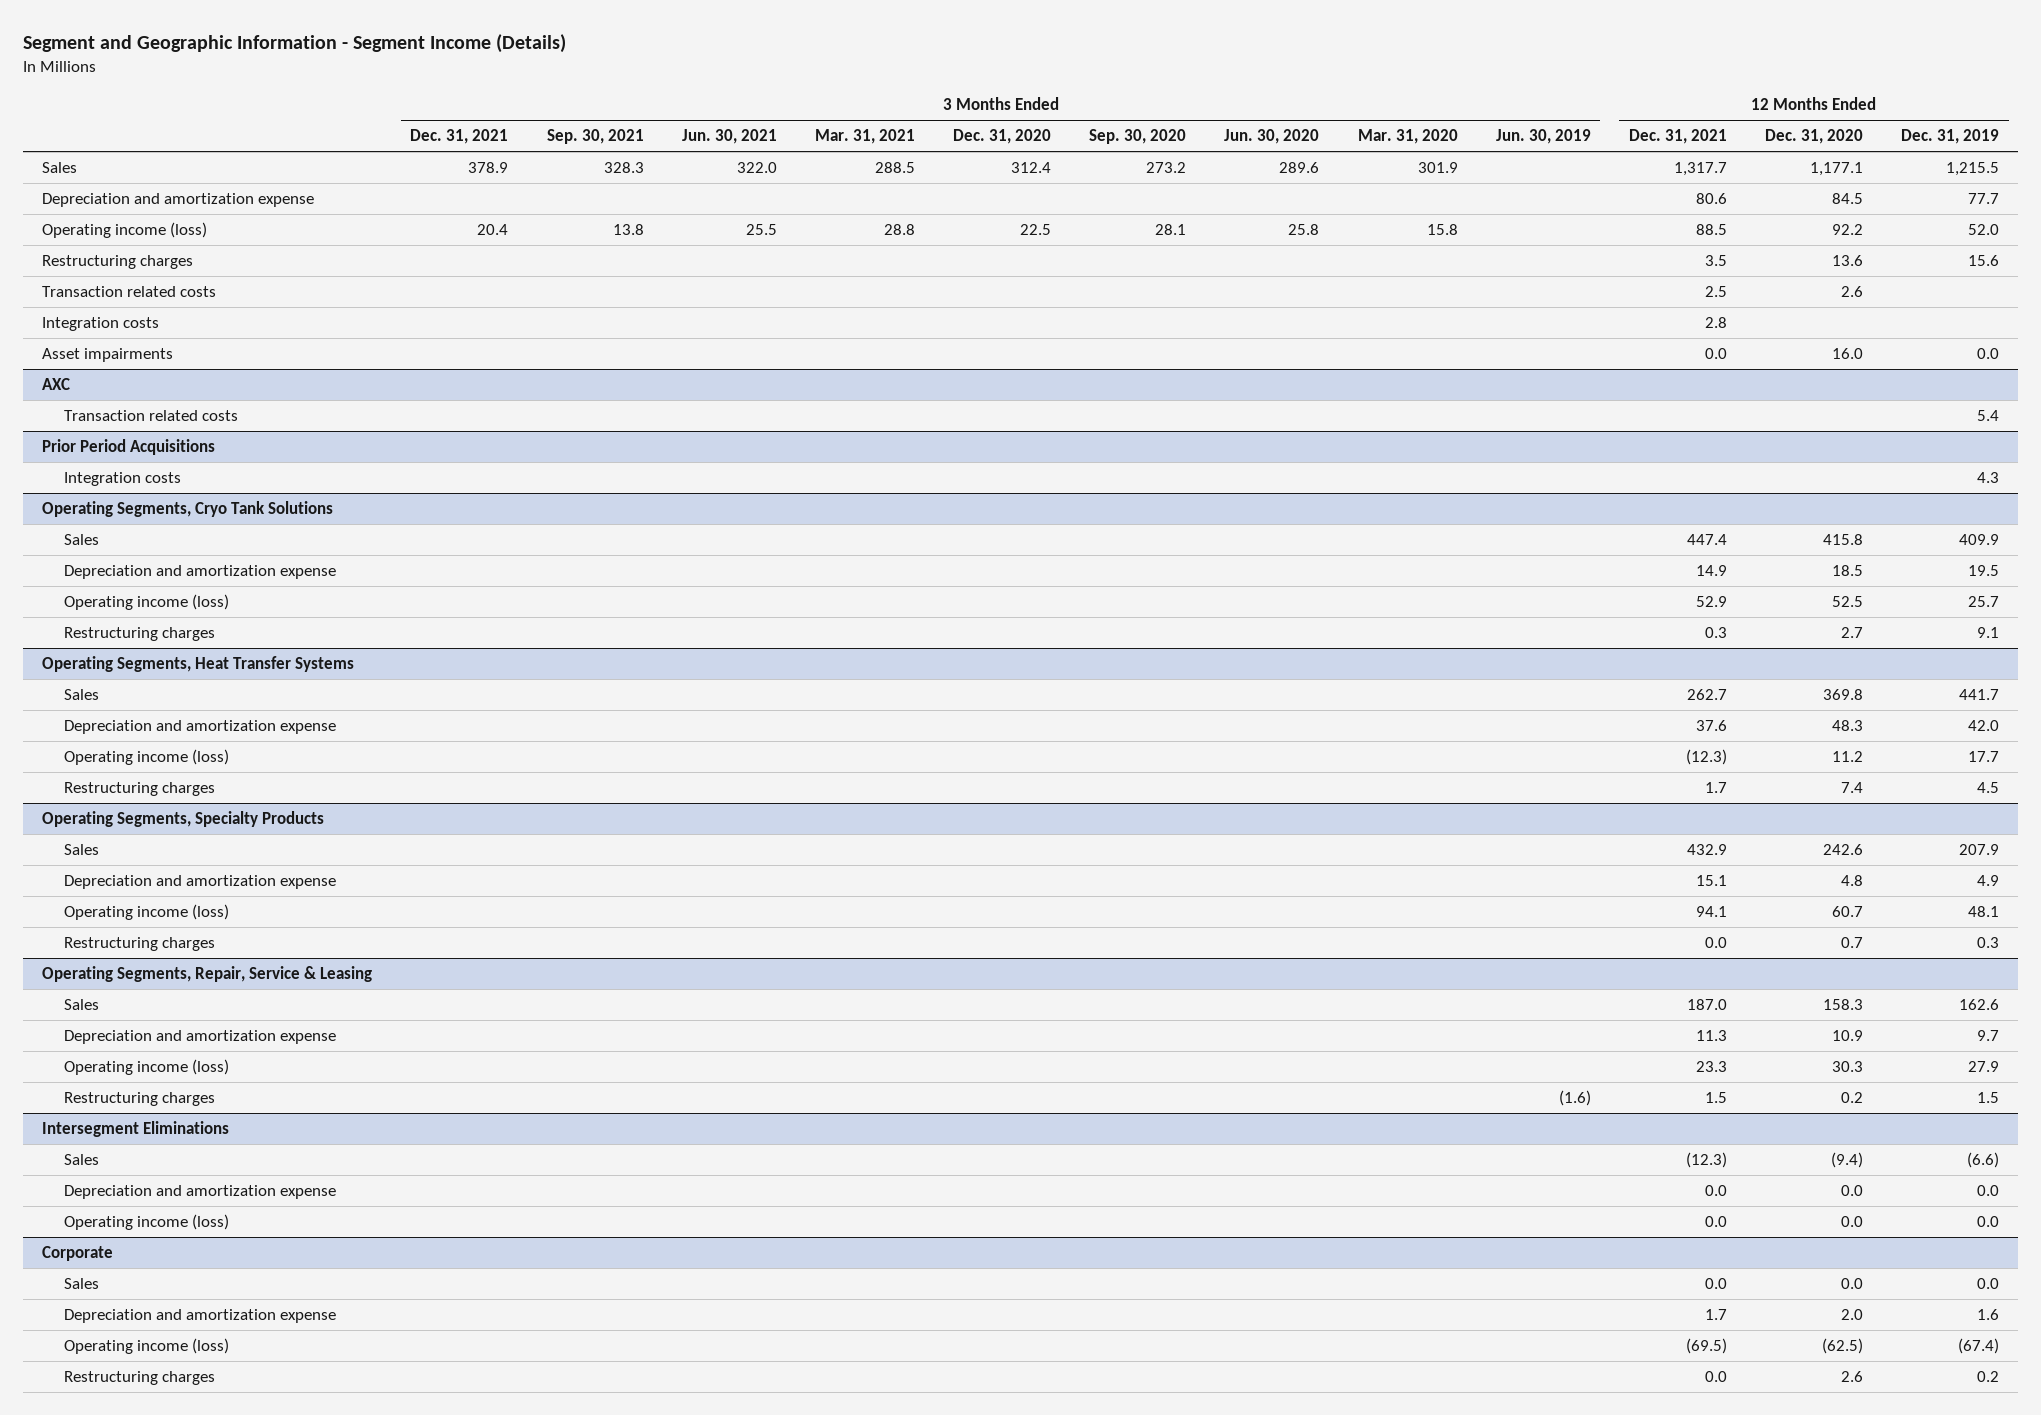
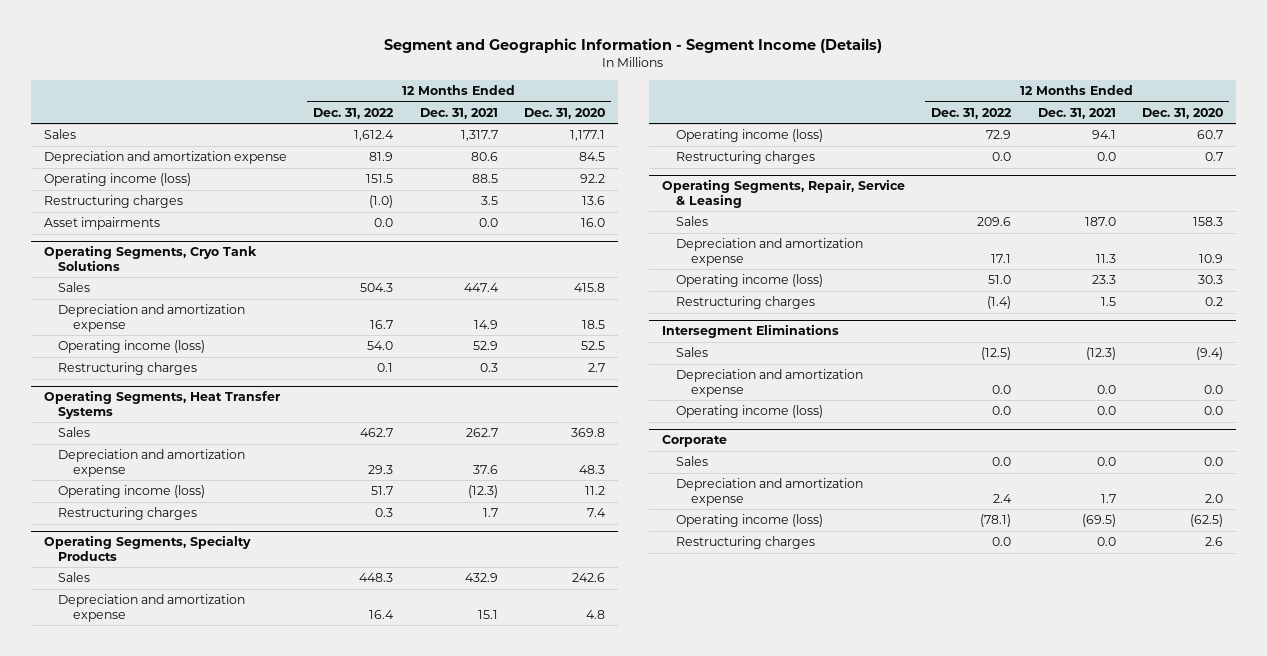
- | 3 Months Ended Dec. 31, 2021 | 3 Months Ended Sep. 30, 2021 | 3 Months Ended Jun. 30, 2021 | 3 Months Ended Mar. 31, 2021 | 3 Months Ended Dec. 31, 2020 | 3 Months Ended Sep. 30, 2020 | 3 Months Ended Jun. 30, 2020 | 3 Months Ended Mar. 31, 2020 | 3 Months Ended Jun. 30, 2019 | 12 Months Ended Dec. 31, 2021 | 12 Months Ended Dec. 31, 2020 | 12 Months Ended Dec. 31, 2019
+ | 12 Months Ended Dec. 31, 2022 | 12 Months Ended Dec. 31, 2021 | 12 Months Ended Dec. 31, 2020
- Transaction related costs | | | | | | | | | | 2.5 | 2.6 |
- Integration costs | | | | | | | | | | 2.8 | |
- AXC
- Transaction related costs | | | | | | | | | | | | 5.4
- Prior Period Acquisitions
- Integration costs | | | | | | | | | | | | 4.3

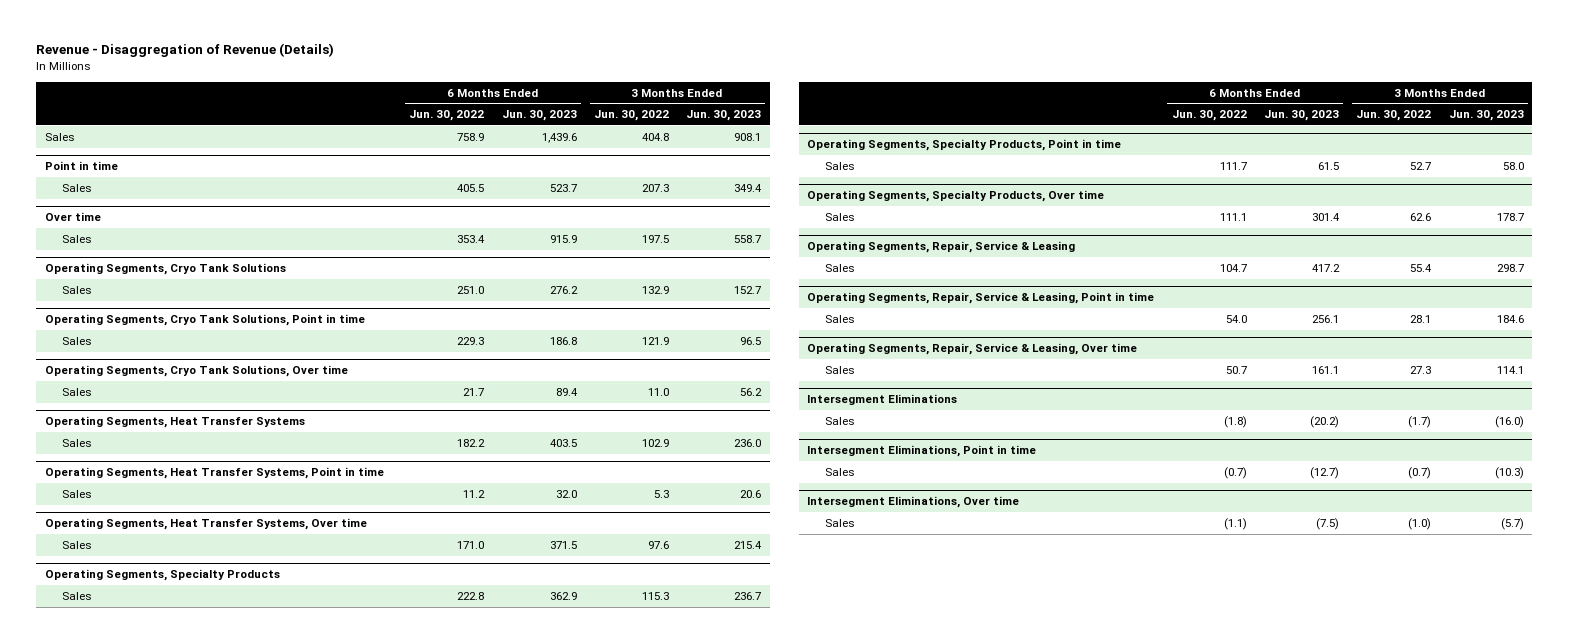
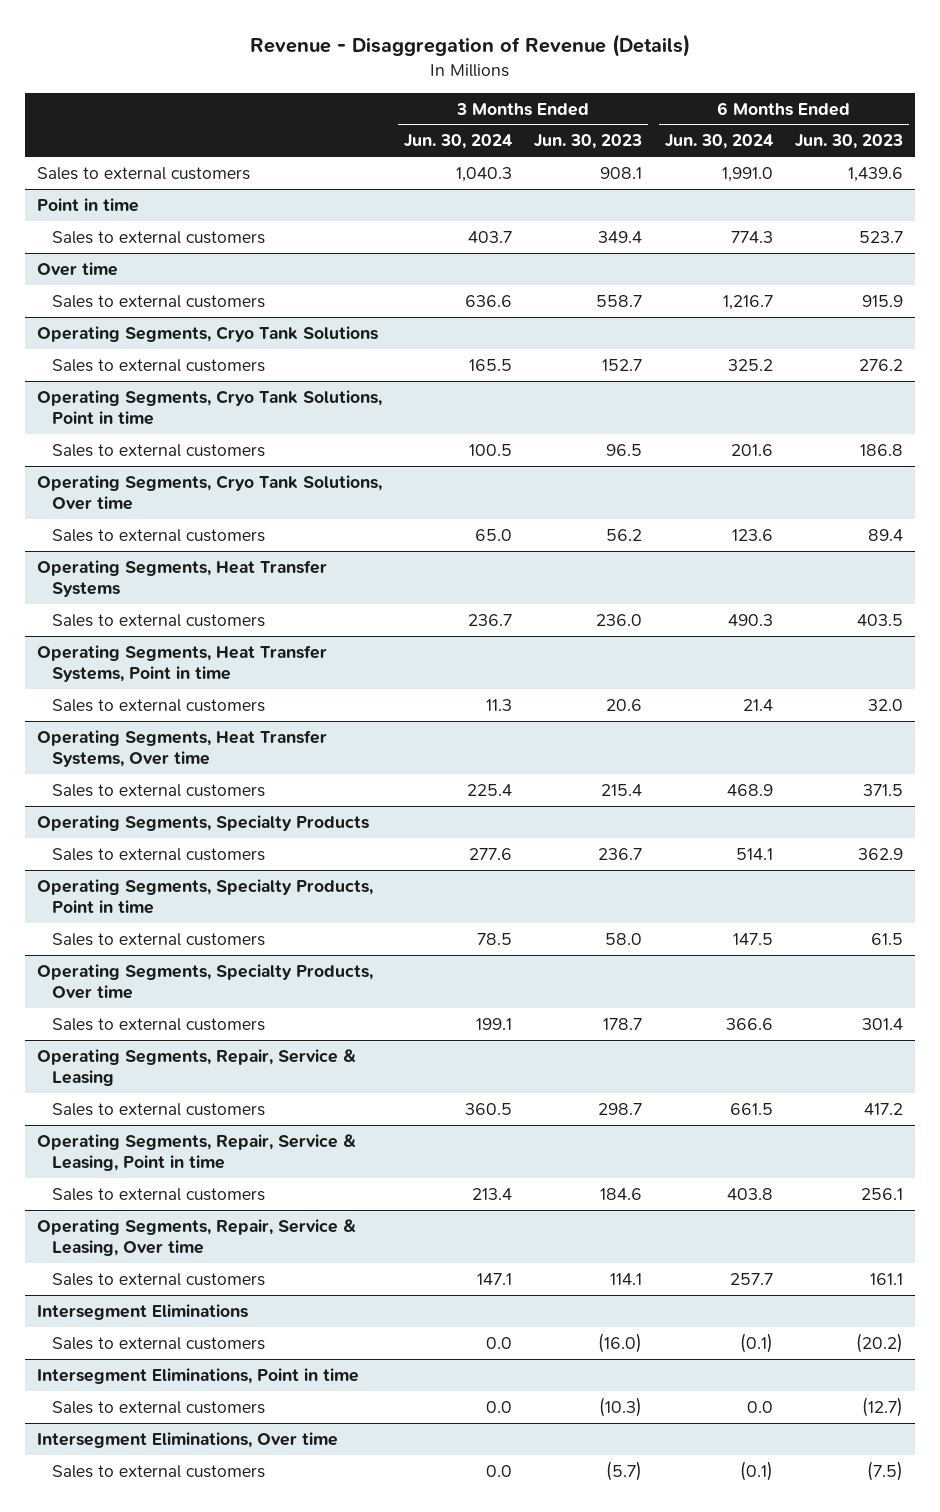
- | 6 Months Ended Jun. 30, 2022 | 6 Months Ended Jun. 30, 2023 | 3 Months Ended Jun. 30, 2022 | 3 Months Ended Jun. 30, 2023
+ | 3 Months Ended Jun. 30, 2024 | 3 Months Ended Jun. 30, 2023 | 6 Months Ended Jun. 30, 2024 | 6 Months Ended Jun. 30, 2023
- Sales | 758.9 | 1,439.6 | 404.8 | 908.1
+ Sales to external customers | 1,040.3 | 908.1 | 1,991.0 | 1,439.6
@ Point in time
- Sales | 405.5 | 523.7 | 207.3 | 349.4
+ Sales to external customers | 403.7 | 349.4 | 774.3 | 523.7
@ Over time
- Sales | 353.4 | 915.9 | 197.5 | 558.7
+ Sales to external customers | 636.6 | 558.7 | 1,216.7 | 915.9
@ Operating Segments, Cryo Tank Solutions
- Sales | 251.0 | 276.2 | 132.9 | 152.7
+ Sales to external customers | 165.5 | 152.7 | 325.2 | 276.2
@ Operating Segments, Cryo Tank Solutions, Point in time
- Sales | 229.3 | 186.8 | 121.9 | 96.5
+ Sales to external customers | 100.5 | 96.5 | 201.6 | 186.8
@ Operating Segments, Cryo Tank Solutions, Over time
- Sales | 21.7 | 89.4 | 11.0 | 56.2
+ Sales to external customers | 65.0 | 56.2 | 123.6 | 89.4
@ Operating Segments, Heat Transfer Systems
- Sales | 182.2 | 403.5 | 102.9 | 236.0
+ Sales to external customers | 236.7 | 236.0 | 490.3 | 403.5
@ Operating Segments, Heat Transfer Systems, Point in time
- Sales | 11.2 | 32.0 | 5.3 | 20.6
+ Sales to external customers | 11.3 | 20.6 | 21.4 | 32.0
@ Operating Segments, Heat Transfer Systems, Over time
- Sales | 171.0 | 371.5 | 97.6 | 215.4
+ Sales to external customers | 225.4 | 215.4 | 468.9 | 371.5
@ Operating Segments, Specialty Products
- Sales | 222.8 | 362.9 | 115.3 | 236.7
+ Sales to external customers | 277.6 | 236.7 | 514.1 | 362.9
@ Operating Segments, Specialty Products, Point in time
- Sales | 111.7 | 61.5 | 52.7 | 58.0
+ Sales to external customers | 78.5 | 58.0 | 147.5 | 61.5
@ Operating Segments, Specialty Products, Over time
- Sales | 111.1 | 301.4 | 62.6 | 178.7
+ Sales to external customers | 199.1 | 178.7 | 366.6 | 301.4
@ Operating Segments, Repair, Service & Leasing
- Sales | 104.7 | 417.2 | 55.4 | 298.7
+ Sales to external customers | 360.5 | 298.7 | 661.5 | 417.2
@ Operating Segments, Repair, Service & Leasing, Point in time
- Sales | 54.0 | 256.1 | 28.1 | 184.6
+ Sales to external customers | 213.4 | 184.6 | 403.8 | 256.1
@ Operating Segments, Repair, Service & Leasing, Over time
- Sales | 50.7 | 161.1 | 27.3 | 114.1
+ Sales to external customers | 147.1 | 114.1 | 257.7 | 161.1
@ Intersegment Eliminations
- Sales | (1.8) | (20.2) | (1.7) | (16.0)
+ Sales to external customers | 0.0 | (16.0) | (0.1) | (20.2)
@ Intersegment Eliminations, Point in time
- Sales | (0.7) | (12.7) | (0.7) | (10.3)
+ Sales to external customers | 0.0 | (10.3) | 0.0 | (12.7)
@ Intersegment Eliminations, Over time
- Sales | (1.1) | (7.5) | (1.0) | (5.7)
+ Sales to external customers | 0.0 | (5.7) | (0.1) | (7.5)

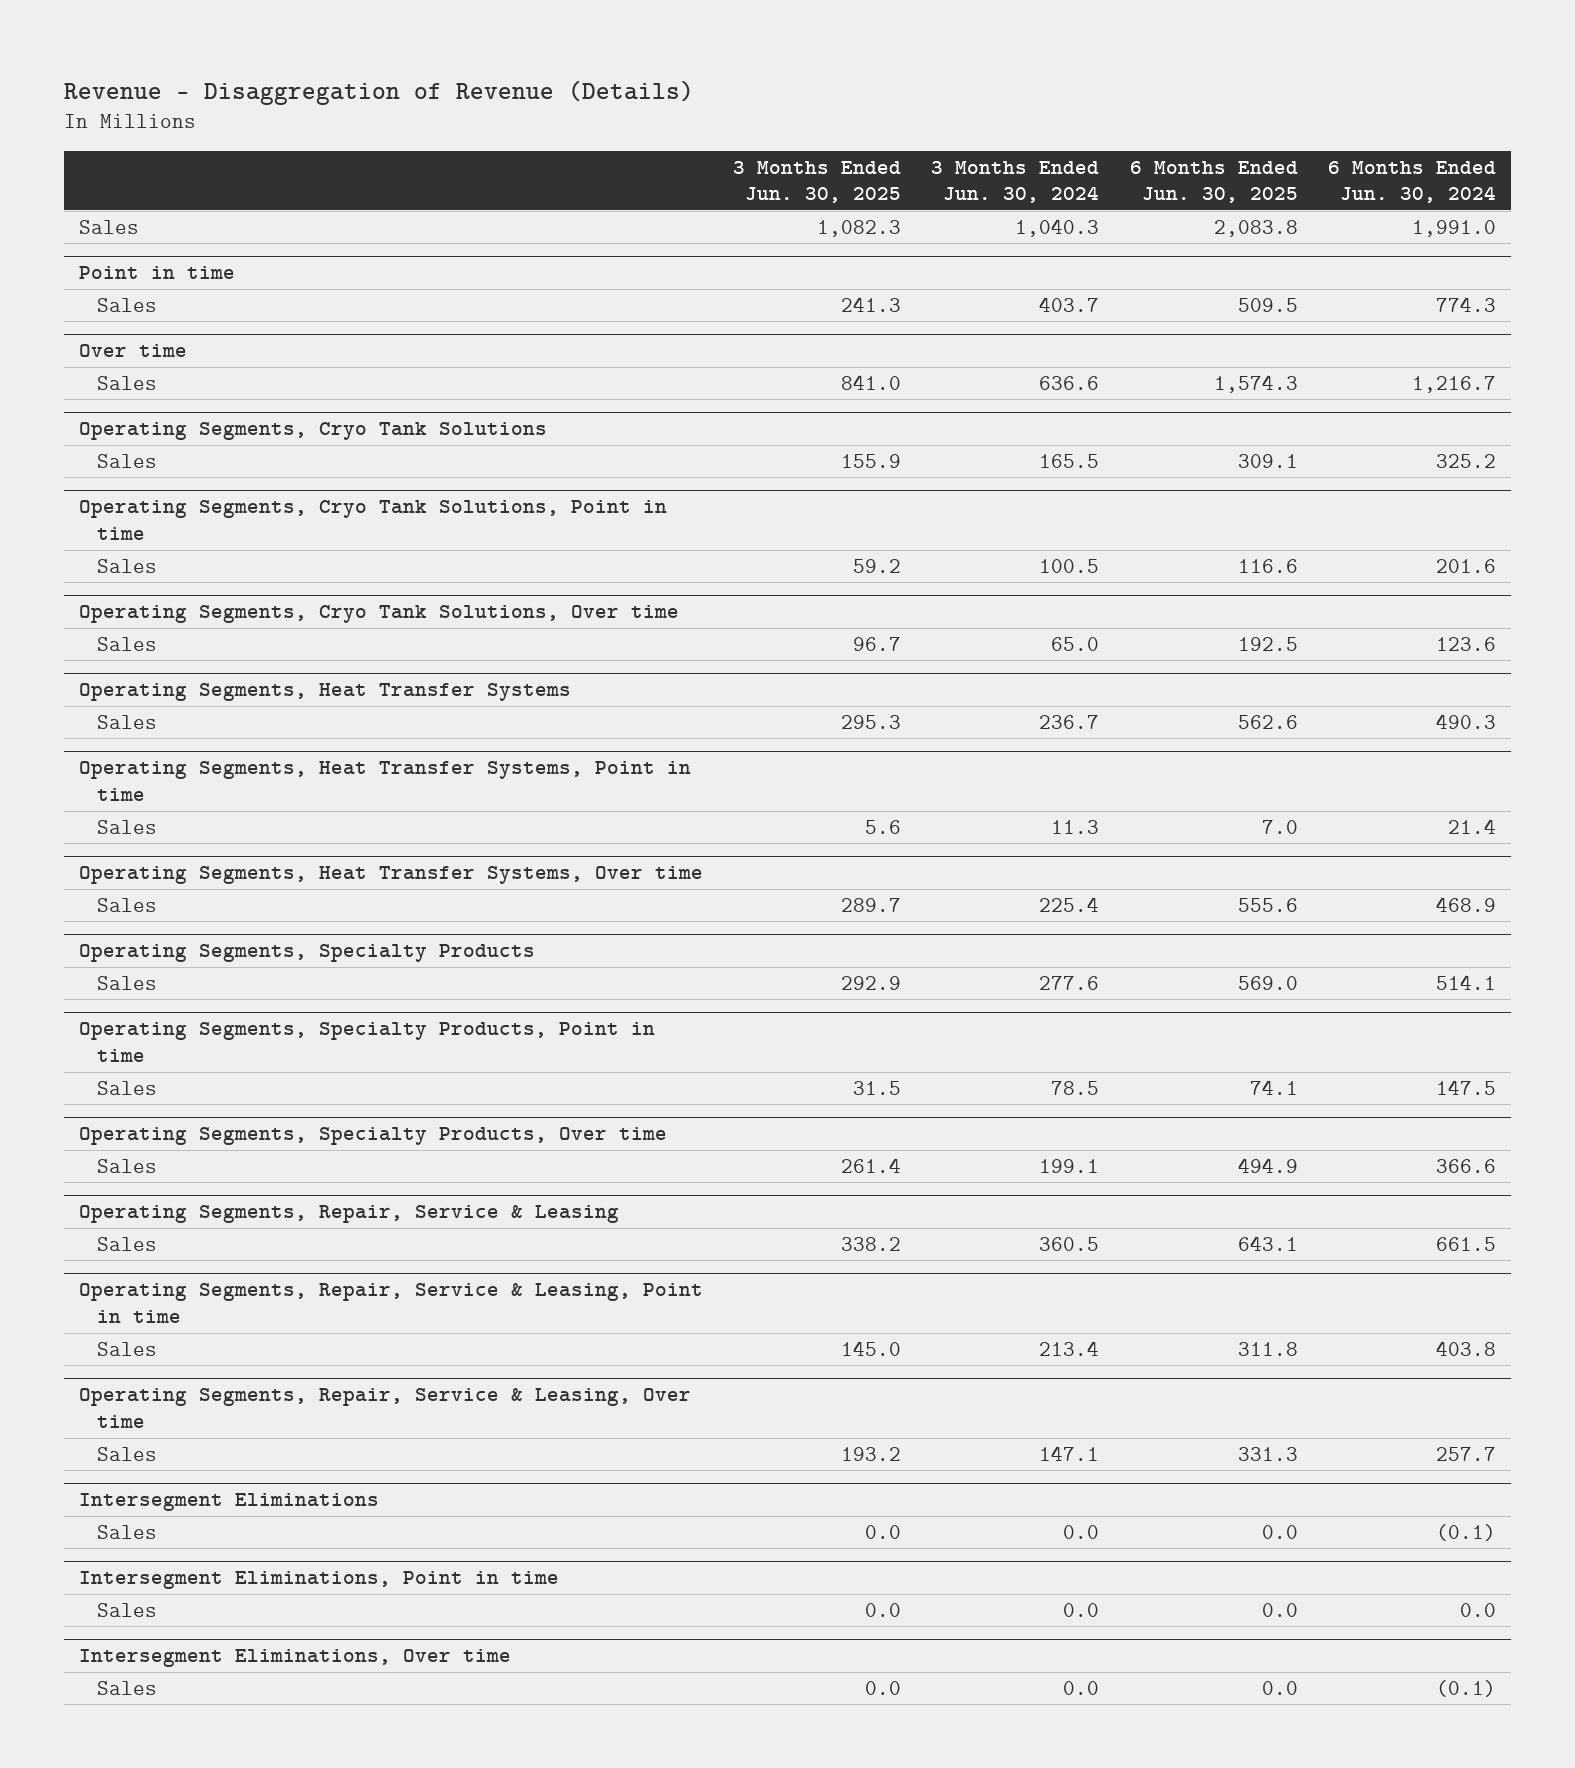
- | 3 Months Ended Jun. 30, 2024 | 3 Months Ended Jun. 30, 2023 | 6 Months Ended Jun. 30, 2024 | 6 Months Ended Jun. 30, 2023
+ | 3 Months Ended Jun. 30, 2025 | 3 Months Ended Jun. 30, 2024 | 6 Months Ended Jun. 30, 2025 | 6 Months Ended Jun. 30, 2024
- Sales to external customers | 1,040.3 | 908.1 | 1,991.0 | 1,439.6
+ Sales | 1,082.3 | 1,040.3 | 2,083.8 | 1,991.0
@ Point in time
- Sales to external customers | 403.7 | 349.4 | 774.3 | 523.7
+ Sales | 241.3 | 403.7 | 509.5 | 774.3
@ Over time
- Sales to external customers | 636.6 | 558.7 | 1,216.7 | 915.9
+ Sales | 841.0 | 636.6 | 1,574.3 | 1,216.7
@ Operating Segments, Cryo Tank Solutions
- Sales to external customers | 165.5 | 152.7 | 325.2 | 276.2
+ Sales | 155.9 | 165.5 | 309.1 | 325.2
@ Operating Segments, Cryo Tank Solutions, Point in time
- Sales to external customers | 100.5 | 96.5 | 201.6 | 186.8
+ Sales | 59.2 | 100.5 | 116.6 | 201.6
@ Operating Segments, Cryo Tank Solutions, Over time
- Sales to external customers | 65.0 | 56.2 | 123.6 | 89.4
+ Sales | 96.7 | 65.0 | 192.5 | 123.6
@ Operating Segments, Heat Transfer Systems
- Sales to external customers | 236.7 | 236.0 | 490.3 | 403.5
+ Sales | 295.3 | 236.7 | 562.6 | 490.3
@ Operating Segments, Heat Transfer Systems, Point in time
- Sales to external customers | 11.3 | 20.6 | 21.4 | 32.0
+ Sales | 5.6 | 11.3 | 7.0 | 21.4
@ Operating Segments, Heat Transfer Systems, Over time
- Sales to external customers | 225.4 | 215.4 | 468.9 | 371.5
+ Sales | 289.7 | 225.4 | 555.6 | 468.9
@ Operating Segments, Specialty Products
- Sales to external customers | 277.6 | 236.7 | 514.1 | 362.9
+ Sales | 292.9 | 277.6 | 569.0 | 514.1
@ Operating Segments, Specialty Products, Point in time
- Sales to external customers | 78.5 | 58.0 | 147.5 | 61.5
+ Sales | 31.5 | 78.5 | 74.1 | 147.5
@ Operating Segments, Specialty Products, Over time
- Sales to external customers | 199.1 | 178.7 | 366.6 | 301.4
+ Sales | 261.4 | 199.1 | 494.9 | 366.6
@ Operating Segments, Repair, Service & Leasing
- Sales to external customers | 360.5 | 298.7 | 661.5 | 417.2
+ Sales | 338.2 | 360.5 | 643.1 | 661.5
@ Operating Segments, Repair, Service & Leasing, Point in time
- Sales to external customers | 213.4 | 184.6 | 403.8 | 256.1
+ Sales | 145.0 | 213.4 | 311.8 | 403.8
@ Operating Segments, Repair, Service & Leasing, Over time
- Sales to external customers | 147.1 | 114.1 | 257.7 | 161.1
+ Sales | 193.2 | 147.1 | 331.3 | 257.7
@ Intersegment Eliminations
- Sales to external customers | 0.0 | (16.0) | (0.1) | (20.2)
+ Sales | 0.0 | 0.0 | 0.0 | (0.1)
@ Intersegment Eliminations, Point in time
- Sales to external customers | 0.0 | (10.3) | 0.0 | (12.7)
+ Sales | 0.0 | 0.0 | 0.0 | 0.0
@ Intersegment Eliminations, Over time
- Sales to external customers | 0.0 | (5.7) | (0.1) | (7.5)
+ Sales | 0.0 | 0.0 | 0.0 | (0.1)

